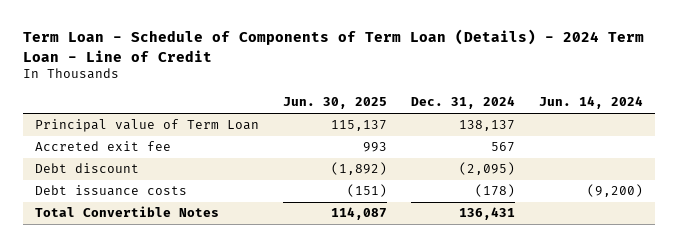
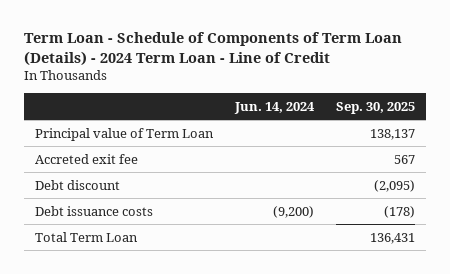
- | Jun. 30, 2025 | Dec. 31, 2024 | Jun. 14, 2024
+ | Jun. 14, 2024 | Sep. 30, 2025
- Total Convertible Notes | 114,087 | 136,431 |
+ Total Term Loan | | 136,431

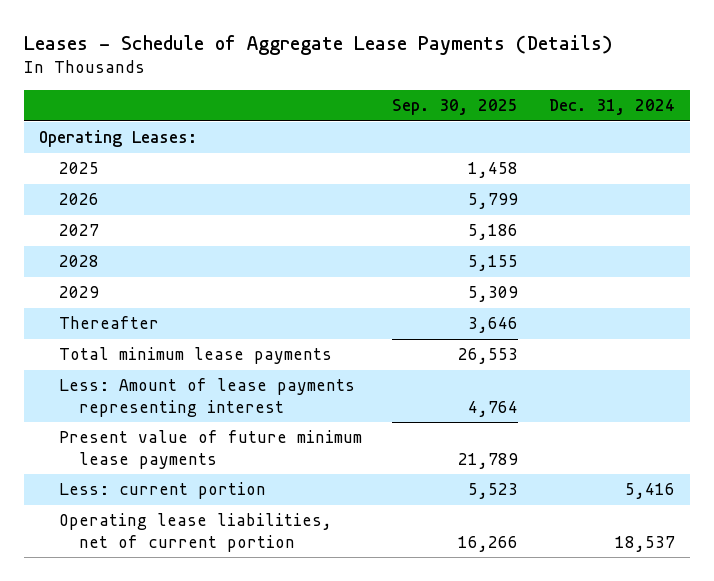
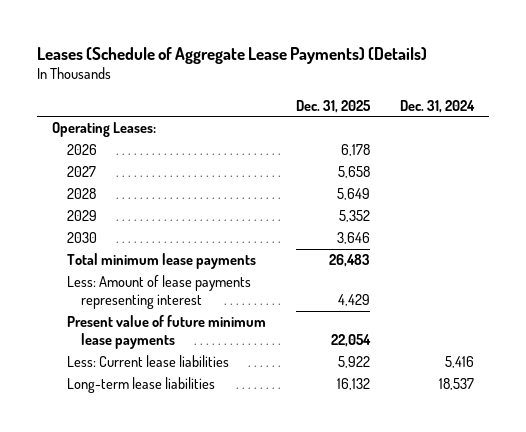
- Leases - Schedule of Aggregate Lease Payments (Details)
+ Leases (Schedule of Aggregate Lease Payments) (Details)
- | Sep. 30, 2025 | Dec. 31, 2024
+ | Dec. 31, 2025 | Dec. 31, 2024
- 2025 | 1,458 |
- Thereafter | 3,646 |
+ 2030 | 3,646 |
- Less: current portion | 5,523 | 5,416
- Operating lease liabilities, net of current portion | 16,266 | 18,537
+ Less: Current lease liabilities | 5,922 | 5,416
+ Long-term lease liabilities | 16,132 | 18,537

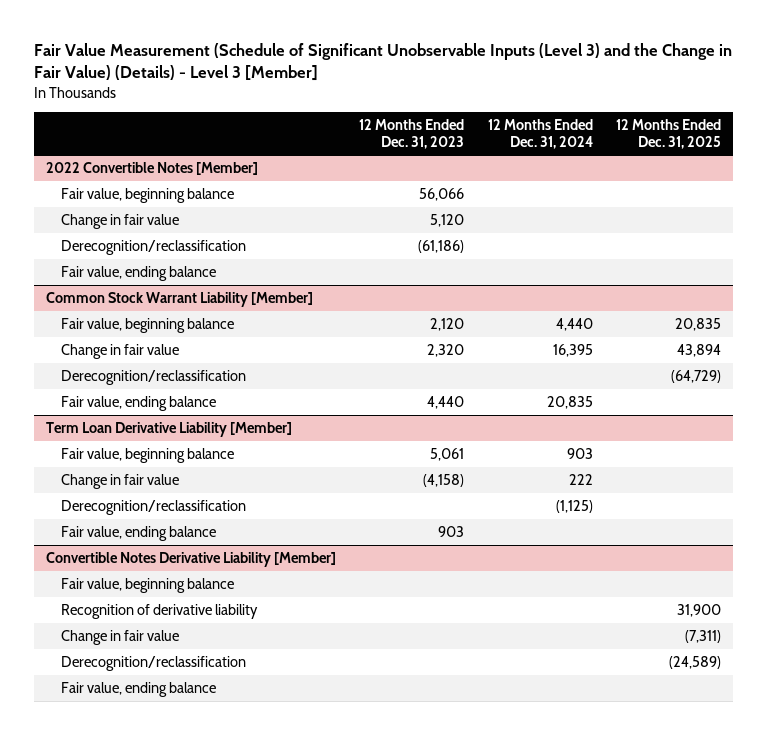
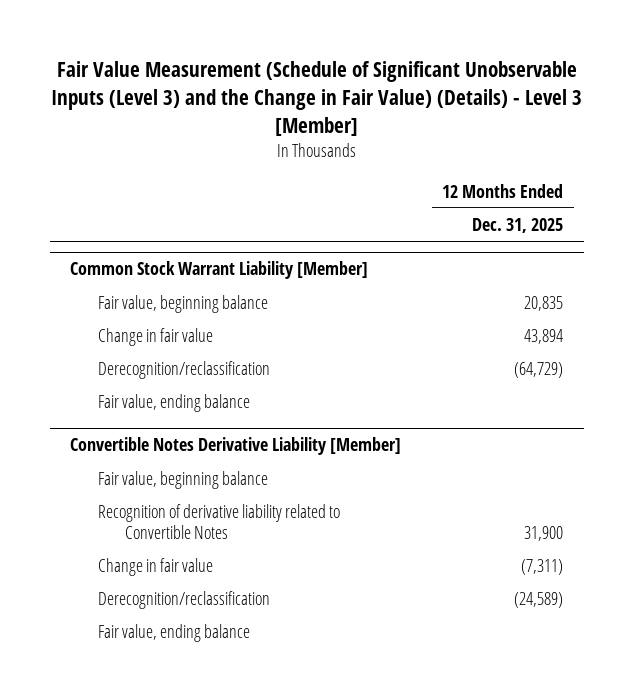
- | 12 Months Ended Dec. 31, 2023 | 12 Months Ended Dec. 31, 2024 | 12 Months Ended Dec. 31, 2025
+ | 12 Months Ended Dec. 31, 2025
- 2022 Convertible Notes [Member]
- Fair value, beginning balance | 56,066 | |
- Change in fair value | 5,120 | |
- Derecognition/reclassification | (61,186) | |
- Fair value, ending balance
- Term Loan Derivative Liability [Member]
- Fair value, beginning balance | 5,061 | 903 |
- Change in fair value | (4,158) | 222 |
- Derecognition/reclassification | | (1,125) |
- Fair value, ending balance | 903 | |
@ Convertible Notes Derivative Liability [Member]
- Recognition of derivative liability | | | 31,900
+ Recognition of derivative liability related to Convertible Notes | 31,900

